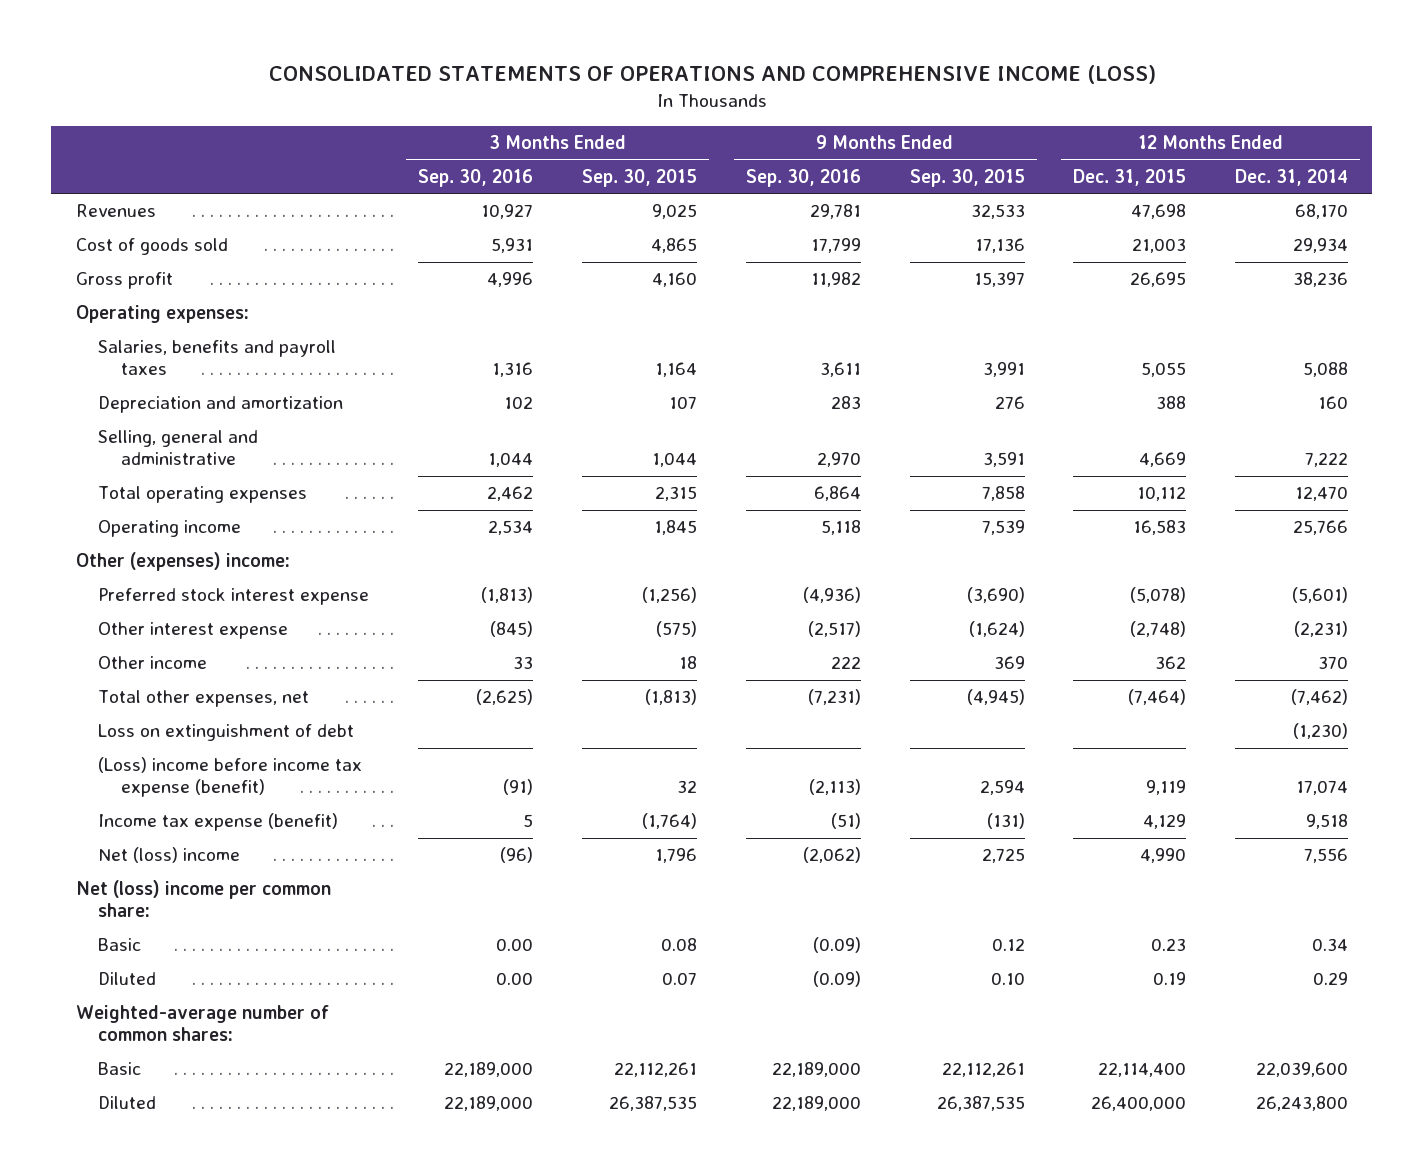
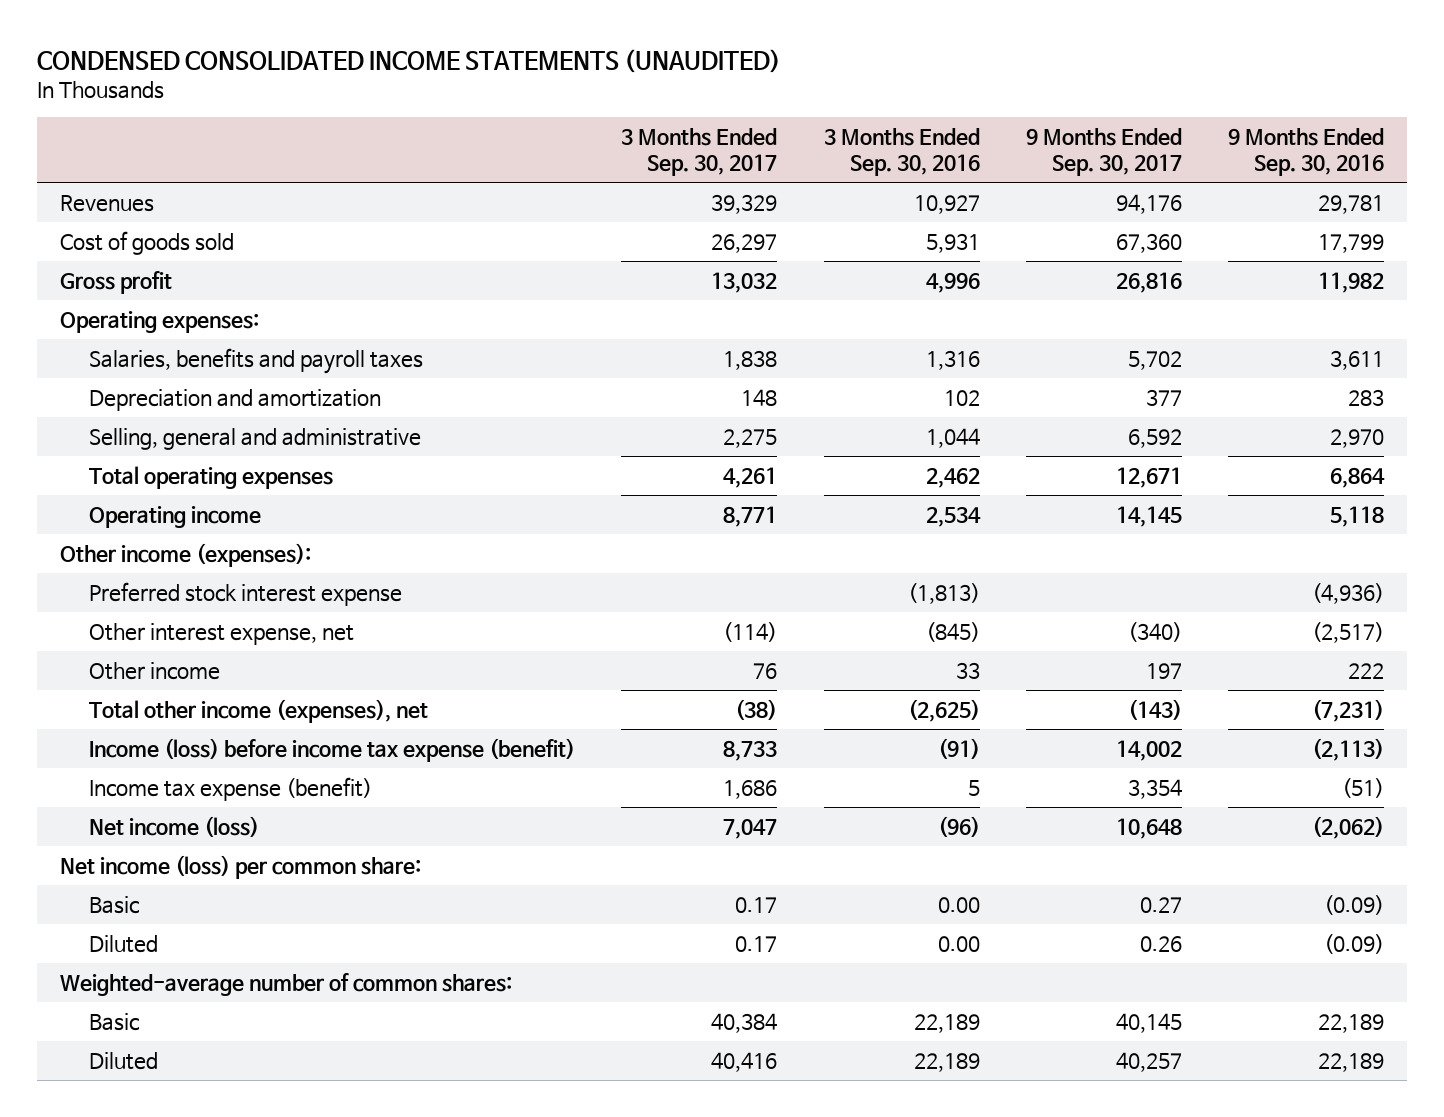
- CONSOLIDATED STATEMENTS OF OPERATIONS AND COMPREHENSIVE INCOME (LOSS)
+ CONDENSED CONSOLIDATED INCOME STATEMENTS (UNAUDITED)
- | 3 Months Ended Sep. 30, 2016 | 3 Months Ended Sep. 30, 2015 | 9 Months Ended Sep. 30, 2016 | 9 Months Ended Sep. 30, 2015 | 12 Months Ended Dec. 31, 2015 | 12 Months Ended Dec. 31, 2014
+ | 3 Months Ended Sep. 30, 2017 | 3 Months Ended Sep. 30, 2016 | 9 Months Ended Sep. 30, 2017 | 9 Months Ended Sep. 30, 2016
- Other (expenses) income:
+ Other income (expenses):
- Other interest expense | (845) | (575) | (2,517) | (1,624) | (2,748) | (2,231)
+ Other interest expense, net | (114) | (845) | (340) | (2,517)
- Total other expenses, net | (2,625) | (1,813) | (7,231) | (4,945) | (7,464) | (7,462)
- Loss on extinguishment of debt | | | | | | (1,230)
- (Loss) income before income tax expense (benefit) | (91) | 32 | (2,113) | 2,594 | 9,119 | 17,074
+ Total other income (expenses), net | (38) | (2,625) | (143) | (7,231)
+ Income (loss) before income tax expense (benefit) | 8,733 | (91) | 14,002 | (2,113)
- Net (loss) income | (96) | 1,796 | (2,062) | 2,725 | 4,990 | 7,556
- Net (loss) income per common share:
+ Net income (loss) | 7,047 | (96) | 10,648 | (2,062)
+ Net income (loss) per common share:
- Basic | 22,189,000 | 22,112,261 | 22,189,000 | 22,112,261 | 22,114,400 | 22,039,600
- Diluted | 22,189,000 | 26,387,535 | 22,189,000 | 26,387,535 | 26,400,000 | 26,243,800
+ Basic | 40,384 | 22,189 | 40,145 | 22,189
+ Diluted | 40,416 | 22,189 | 40,257 | 22,189

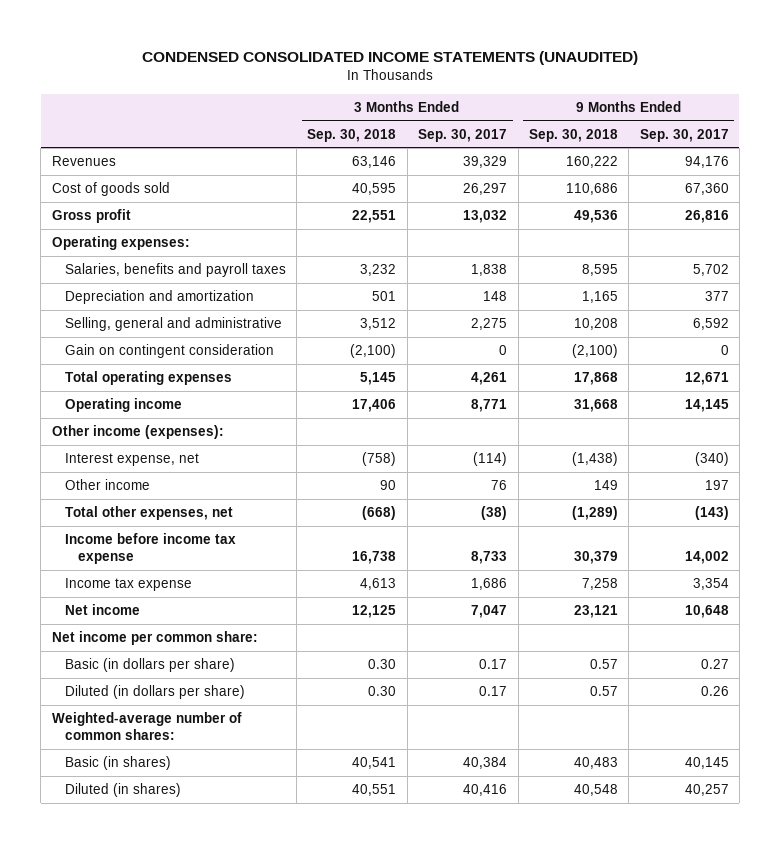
- | 3 Months Ended Sep. 30, 2017 | 3 Months Ended Sep. 30, 2016 | 9 Months Ended Sep. 30, 2017 | 9 Months Ended Sep. 30, 2016
+ | 3 Months Ended Sep. 30, 2018 | 3 Months Ended Sep. 30, 2017 | 9 Months Ended Sep. 30, 2018 | 9 Months Ended Sep. 30, 2017
+ Gain on contingent consideration | (2,100) | 0 | (2,100) | 0
- Preferred stock interest expense | | (1,813) | | (4,936)
- Other interest expense, net | (114) | (845) | (340) | (2,517)
+ Interest expense, net | (758) | (114) | (1,438) | (340)
- Total other income (expenses), net | (38) | (2,625) | (143) | (7,231)
- Income (loss) before income tax expense (benefit) | 8,733 | (91) | 14,002 | (2,113)
- Income tax expense (benefit) | 1,686 | 5 | 3,354 | (51)
- Net income (loss) | 7,047 | (96) | 10,648 | (2,062)
- Net income (loss) per common share:
- Basic | 0.17 | 0.00 | 0.27 | (0.09)
- Diluted | 0.17 | 0.00 | 0.26 | (0.09)
+ Total other expenses, net | (668) | (38) | (1,289) | (143)
+ Income before income tax expense | 16,738 | 8,733 | 30,379 | 14,002
+ Income tax expense | 4,613 | 1,686 | 7,258 | 3,354
+ Net income | 12,125 | 7,047 | 23,121 | 10,648
+ Net income per common share:
+ Basic (in dollars per share) | 0.30 | 0.17 | 0.57 | 0.27
+ Diluted (in dollars per share) | 0.30 | 0.17 | 0.57 | 0.26
- Basic | 40,384 | 22,189 | 40,145 | 22,189
- Diluted | 40,416 | 22,189 | 40,257 | 22,189
+ Basic (in shares) | 40,541 | 40,384 | 40,483 | 40,145
+ Diluted (in shares) | 40,551 | 40,416 | 40,548 | 40,257

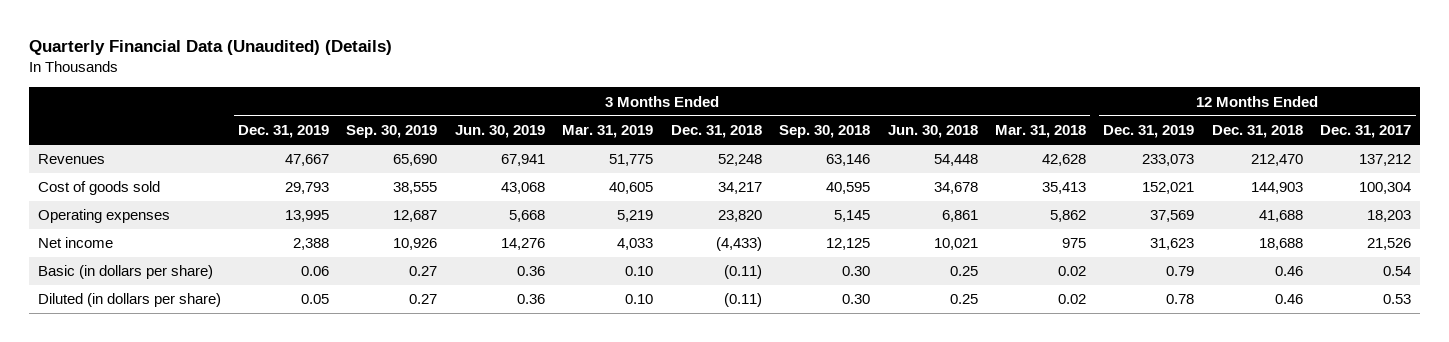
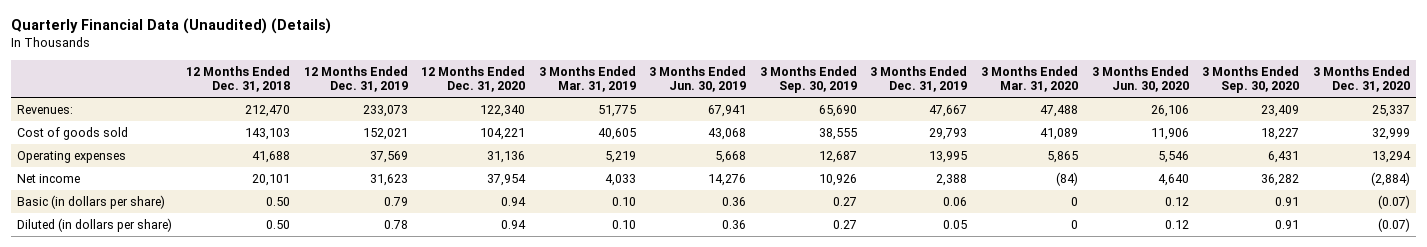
- | 3 Months Ended Dec. 31, 2019 | 3 Months Ended Sep. 30, 2019 | 3 Months Ended Jun. 30, 2019 | 3 Months Ended Mar. 31, 2019 | 3 Months Ended Dec. 31, 2018 | 3 Months Ended Sep. 30, 2018 | 3 Months Ended Jun. 30, 2018 | 3 Months Ended Mar. 31, 2018 | 12 Months Ended Dec. 31, 2019 | 12 Months Ended Dec. 31, 2018 | 12 Months Ended Dec. 31, 2017
+ | 12 Months Ended Dec. 31, 2018 | 12 Months Ended Dec. 31, 2019 | 12 Months Ended Dec. 31, 2020 | 3 Months Ended Mar. 31, 2019 | 3 Months Ended Jun. 30, 2019 | 3 Months Ended Sep. 30, 2019 | 3 Months Ended Dec. 31, 2019 | 3 Months Ended Mar. 31, 2020 | 3 Months Ended Jun. 30, 2020 | 3 Months Ended Sep. 30, 2020 | 3 Months Ended Dec. 31, 2020
- Revenues | 47,667 | 65,690 | 67,941 | 51,775 | 52,248 | 63,146 | 54,448 | 42,628 | 233,073 | 212,470 | 137,212
- Cost of goods sold | 29,793 | 38,555 | 43,068 | 40,605 | 34,217 | 40,595 | 34,678 | 35,413 | 152,021 | 144,903 | 100,304
+ Revenues: | 212,470 | 233,073 | 122,340 | 51,775 | 67,941 | 65,690 | 47,667 | 47,488 | 26,106 | 23,409 | 25,337
+ Cost of goods sold | 143,103 | 152,021 | 104,221 | 40,605 | 43,068 | 38,555 | 29,793 | 41,089 | 11,906 | 18,227 | 32,999
- Net income | 2,388 | 10,926 | 14,276 | 4,033 | (4,433) | 12,125 | 10,021 | 975 | 31,623 | 18,688 | 21,526
- Basic (in dollars per share) | 0.06 | 0.27 | 0.36 | 0.10 | (0.11) | 0.30 | 0.25 | 0.02 | 0.79 | 0.46 | 0.54
- Diluted (in dollars per share) | 0.05 | 0.27 | 0.36 | 0.10 | (0.11) | 0.30 | 0.25 | 0.02 | 0.78 | 0.46 | 0.53
+ Net income | 20,101 | 31,623 | 37,954 | 4,033 | 14,276 | 10,926 | 2,388 | (84) | 4,640 | 36,282 | (2,884)
+ Basic (in dollars per share) | 0.50 | 0.79 | 0.94 | 0.10 | 0.36 | 0.27 | 0.06 | 0 | 0.12 | 0.91 | (0.07)
+ Diluted (in dollars per share) | 0.50 | 0.78 | 0.94 | 0.10 | 0.36 | 0.27 | 0.05 | 0 | 0.12 | 0.91 | (0.07)

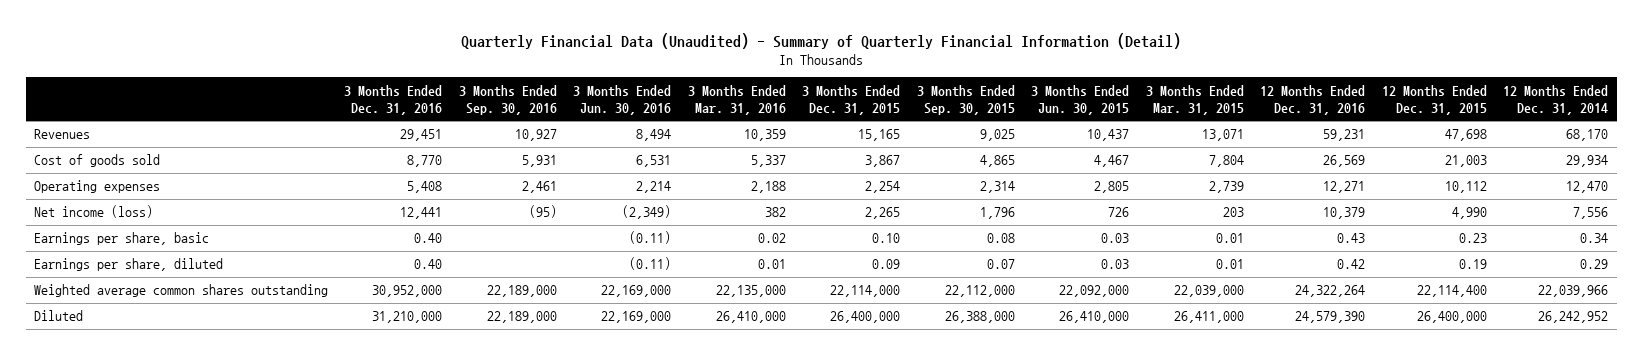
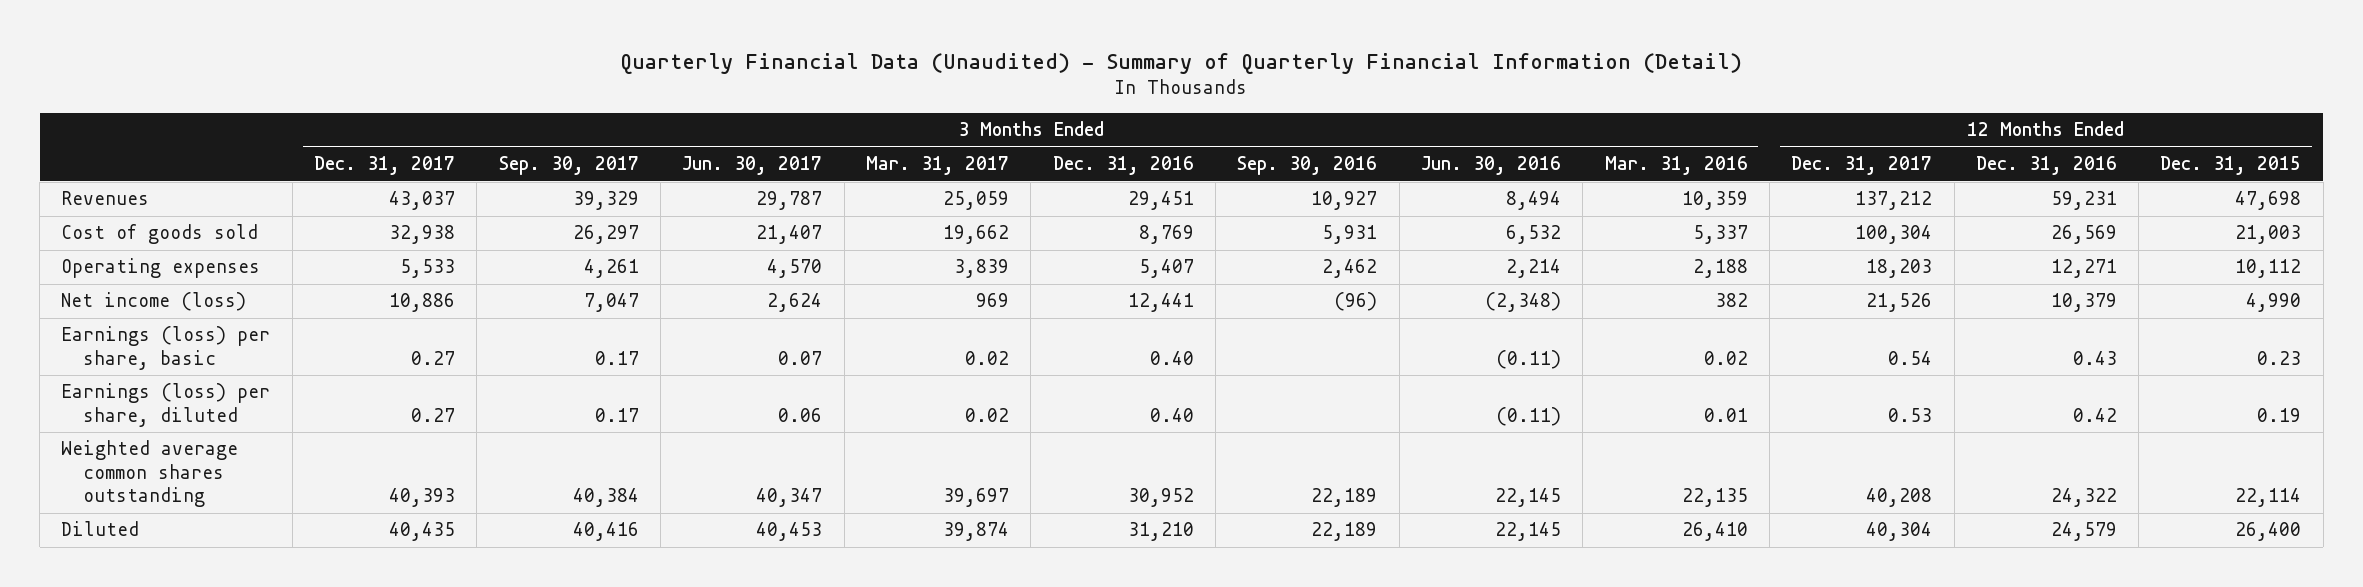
- | 3 Months Ended Dec. 31, 2016 | 3 Months Ended Sep. 30, 2016 | 3 Months Ended Jun. 30, 2016 | 3 Months Ended Mar. 31, 2016 | 3 Months Ended Dec. 31, 2015 | 3 Months Ended Sep. 30, 2015 | 3 Months Ended Jun. 30, 2015 | 3 Months Ended Mar. 31, 2015 | 12 Months Ended Dec. 31, 2016 | 12 Months Ended Dec. 31, 2015 | 12 Months Ended Dec. 31, 2014
+ | 3 Months Ended Dec. 31, 2017 | 3 Months Ended Sep. 30, 2017 | 3 Months Ended Jun. 30, 2017 | 3 Months Ended Mar. 31, 2017 | 3 Months Ended Dec. 31, 2016 | 3 Months Ended Sep. 30, 2016 | 3 Months Ended Jun. 30, 2016 | 3 Months Ended Mar. 31, 2016 | 12 Months Ended Dec. 31, 2017 | 12 Months Ended Dec. 31, 2016 | 12 Months Ended Dec. 31, 2015
- Cost of goods sold | 8,770 | 5,931 | 6,531 | 5,337 | 3,867 | 4,865 | 4,467 | 7,804 | 26,569 | 21,003 | 29,934
- Operating expenses | 5,408 | 2,461 | 2,214 | 2,188 | 2,254 | 2,314 | 2,805 | 2,739 | 12,271 | 10,112 | 12,470
- Net income (loss) | 12,441 | (95) | (2,349) | 382 | 2,265 | 1,796 | 726 | 203 | 10,379 | 4,990 | 7,556
- Earnings per share, basic | 0.40 | | (0.11) | 0.02 | 0.10 | 0.08 | 0.03 | 0.01 | 0.43 | 0.23 | 0.34
- Earnings per share, diluted | 0.40 | | (0.11) | 0.01 | 0.09 | 0.07 | 0.03 | 0.01 | 0.42 | 0.19 | 0.29
- Weighted average common shares outstanding | 30,952,000 | 22,189,000 | 22,169,000 | 22,135,000 | 22,114,000 | 22,112,000 | 22,092,000 | 22,039,000 | 24,322,264 | 22,114,400 | 22,039,966
- Diluted | 31,210,000 | 22,189,000 | 22,169,000 | 26,410,000 | 26,400,000 | 26,388,000 | 26,410,000 | 26,411,000 | 24,579,390 | 26,400,000 | 26,242,952
+ Cost of goods sold | 32,938 | 26,297 | 21,407 | 19,662 | 8,769 | 5,931 | 6,532 | 5,337 | 100,304 | 26,569 | 21,003
+ Operating expenses | 5,533 | 4,261 | 4,570 | 3,839 | 5,407 | 2,462 | 2,214 | 2,188 | 18,203 | 12,271 | 10,112
+ Net income (loss) | 10,886 | 7,047 | 2,624 | 969 | 12,441 | (96) | (2,348) | 382 | 21,526 | 10,379 | 4,990
+ Earnings (loss) per share, basic | 0.27 | 0.17 | 0.07 | 0.02 | 0.40 | | (0.11) | 0.02 | 0.54 | 0.43 | 0.23
+ Earnings (loss) per share, diluted | 0.27 | 0.17 | 0.06 | 0.02 | 0.40 | | (0.11) | 0.01 | 0.53 | 0.42 | 0.19
+ Weighted average common shares outstanding | 40,393 | 40,384 | 40,347 | 39,697 | 30,952 | 22,189 | 22,145 | 22,135 | 40,208 | 24,322 | 22,114
+ Diluted | 40,435 | 40,416 | 40,453 | 39,874 | 31,210 | 22,189 | 22,145 | 26,410 | 40,304 | 24,579 | 26,400

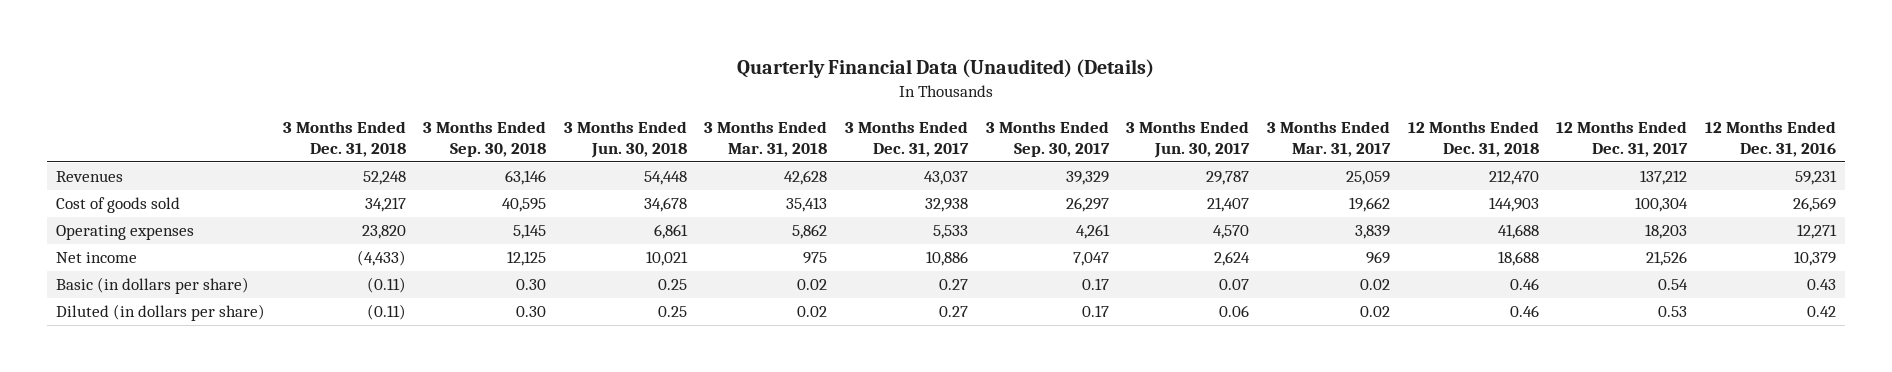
- Quarterly Financial Data (Unaudited) - Summary of Quarterly Financial Information (Detail)
+ Quarterly Financial Data (Unaudited) (Details)
- | 3 Months Ended Dec. 31, 2017 | 3 Months Ended Sep. 30, 2017 | 3 Months Ended Jun. 30, 2017 | 3 Months Ended Mar. 31, 2017 | 3 Months Ended Dec. 31, 2016 | 3 Months Ended Sep. 30, 2016 | 3 Months Ended Jun. 30, 2016 | 3 Months Ended Mar. 31, 2016 | 12 Months Ended Dec. 31, 2017 | 12 Months Ended Dec. 31, 2016 | 12 Months Ended Dec. 31, 2015
+ | 3 Months Ended Dec. 31, 2018 | 3 Months Ended Sep. 30, 2018 | 3 Months Ended Jun. 30, 2018 | 3 Months Ended Mar. 31, 2018 | 3 Months Ended Dec. 31, 2017 | 3 Months Ended Sep. 30, 2017 | 3 Months Ended Jun. 30, 2017 | 3 Months Ended Mar. 31, 2017 | 12 Months Ended Dec. 31, 2018 | 12 Months Ended Dec. 31, 2017 | 12 Months Ended Dec. 31, 2016
- Net income (loss) | 10,886 | 7,047 | 2,624 | 969 | 12,441 | (96) | (2,348) | 382 | 21,526 | 10,379 | 4,990
- Earnings (loss) per share, basic | 0.27 | 0.17 | 0.07 | 0.02 | 0.40 | | (0.11) | 0.02 | 0.54 | 0.43 | 0.23
- Earnings (loss) per share, diluted | 0.27 | 0.17 | 0.06 | 0.02 | 0.40 | | (0.11) | 0.01 | 0.53 | 0.42 | 0.19
- Weighted average common shares outstanding | 40,393 | 40,384 | 40,347 | 39,697 | 30,952 | 22,189 | 22,145 | 22,135 | 40,208 | 24,322 | 22,114
- Diluted | 40,435 | 40,416 | 40,453 | 39,874 | 31,210 | 22,189 | 22,145 | 26,410 | 40,304 | 24,579 | 26,400
+ Net income | (4,433) | 12,125 | 10,021 | 975 | 10,886 | 7,047 | 2,624 | 969 | 18,688 | 21,526 | 10,379
+ Basic (in dollars per share) | (0.11) | 0.30 | 0.25 | 0.02 | 0.27 | 0.17 | 0.07 | 0.02 | 0.46 | 0.54 | 0.43
+ Diluted (in dollars per share) | (0.11) | 0.30 | 0.25 | 0.02 | 0.27 | 0.17 | 0.06 | 0.02 | 0.46 | 0.53 | 0.42

